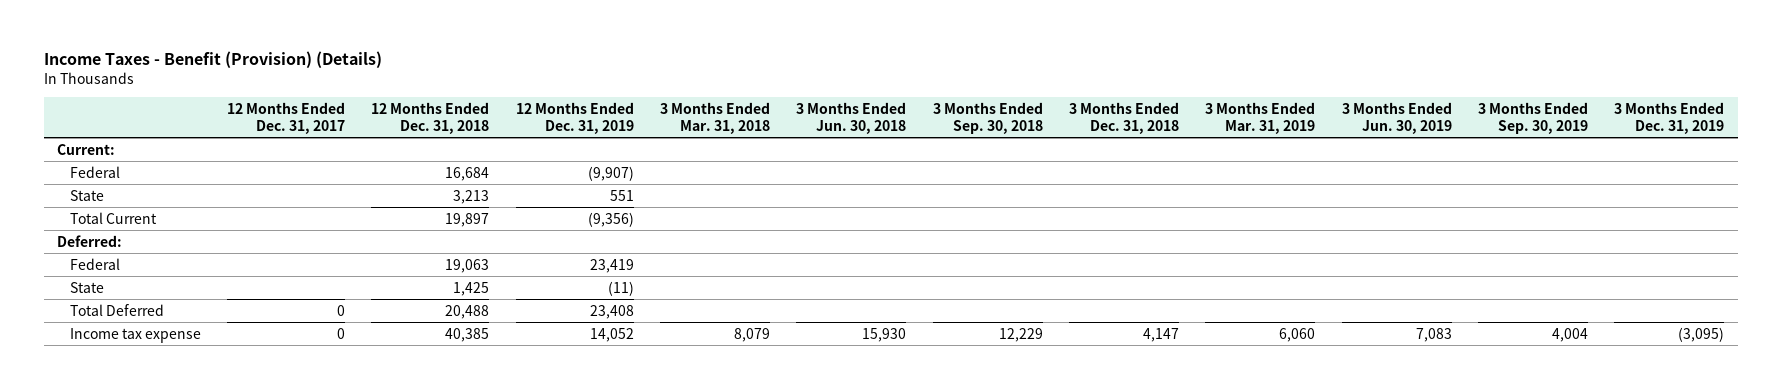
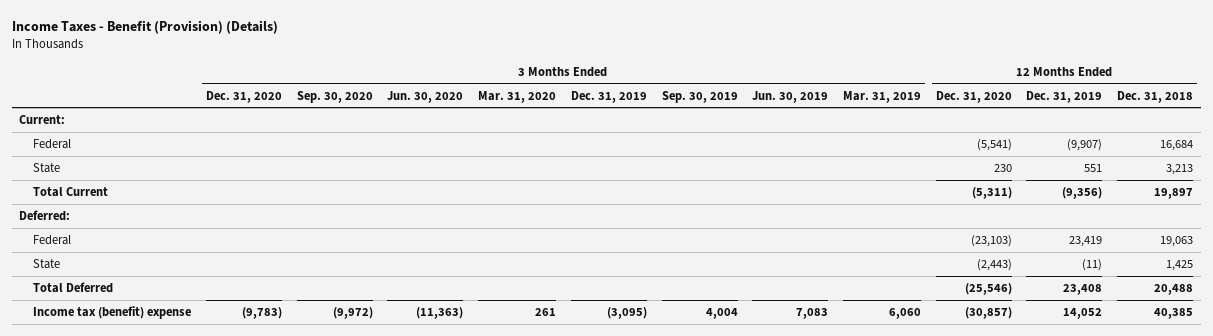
- | 12 Months Ended Dec. 31, 2017 | 12 Months Ended Dec. 31, 2018 | 12 Months Ended Dec. 31, 2019 | 3 Months Ended Mar. 31, 2018 | 3 Months Ended Jun. 30, 2018 | 3 Months Ended Sep. 30, 2018 | 3 Months Ended Dec. 31, 2018 | 3 Months Ended Mar. 31, 2019 | 3 Months Ended Jun. 30, 2019 | 3 Months Ended Sep. 30, 2019 | 3 Months Ended Dec. 31, 2019
+ | 3 Months Ended Dec. 31, 2020 | 3 Months Ended Sep. 30, 2020 | 3 Months Ended Jun. 30, 2020 | 3 Months Ended Mar. 31, 2020 | 3 Months Ended Dec. 31, 2019 | 3 Months Ended Sep. 30, 2019 | 3 Months Ended Jun. 30, 2019 | 3 Months Ended Mar. 31, 2019 | 12 Months Ended Dec. 31, 2020 | 12 Months Ended Dec. 31, 2019 | 12 Months Ended Dec. 31, 2018
- Income tax expense | 0 | 40,385 | 14,052 | 8,079 | 15,930 | 12,229 | 4,147 | 6,060 | 7,083 | 4,004 | (3,095)
+ Income tax (benefit) expense | (9,783) | (9,972) | (11,363) | 261 | (3,095) | 4,004 | 7,083 | 6,060 | (30,857) | 14,052 | 40,385

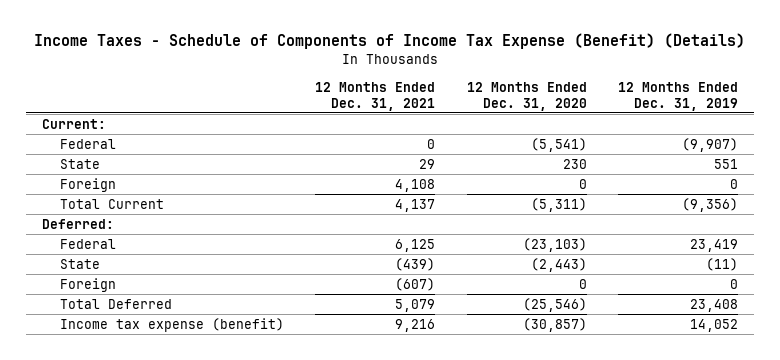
- Income Taxes - Benefit (Provision) (Details)
+ Income Taxes - Schedule of Components of Income Tax Expense (Benefit) (Details)
- | 3 Months Ended Dec. 31, 2020 | 3 Months Ended Sep. 30, 2020 | 3 Months Ended Jun. 30, 2020 | 3 Months Ended Mar. 31, 2020 | 3 Months Ended Dec. 31, 2019 | 3 Months Ended Sep. 30, 2019 | 3 Months Ended Jun. 30, 2019 | 3 Months Ended Mar. 31, 2019 | 12 Months Ended Dec. 31, 2020 | 12 Months Ended Dec. 31, 2019 | 12 Months Ended Dec. 31, 2018
+ | 12 Months Ended Dec. 31, 2021 | 12 Months Ended Dec. 31, 2020 | 12 Months Ended Dec. 31, 2019
+ Foreign | 4,108 | 0 | 0
+ Foreign | (607) | 0 | 0
- Income tax (benefit) expense | (9,783) | (9,972) | (11,363) | 261 | (3,095) | 4,004 | 7,083 | 6,060 | (30,857) | 14,052 | 40,385
+ Income tax expense (benefit) | 9,216 | (30,857) | 14,052

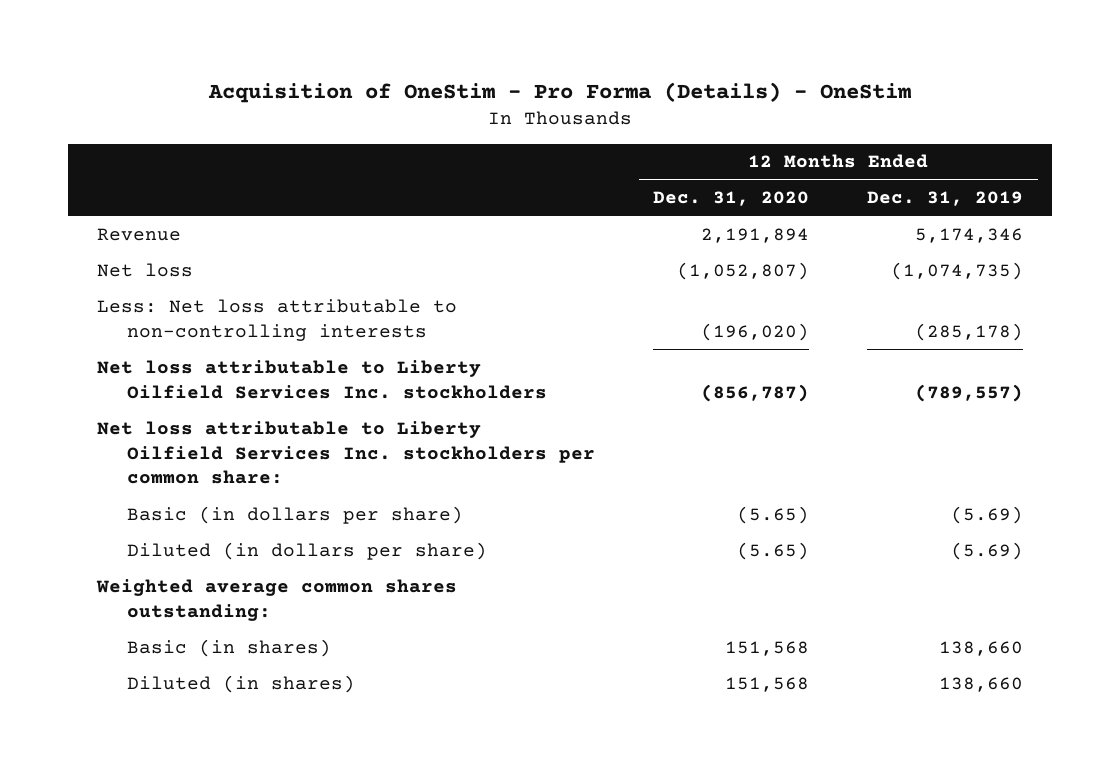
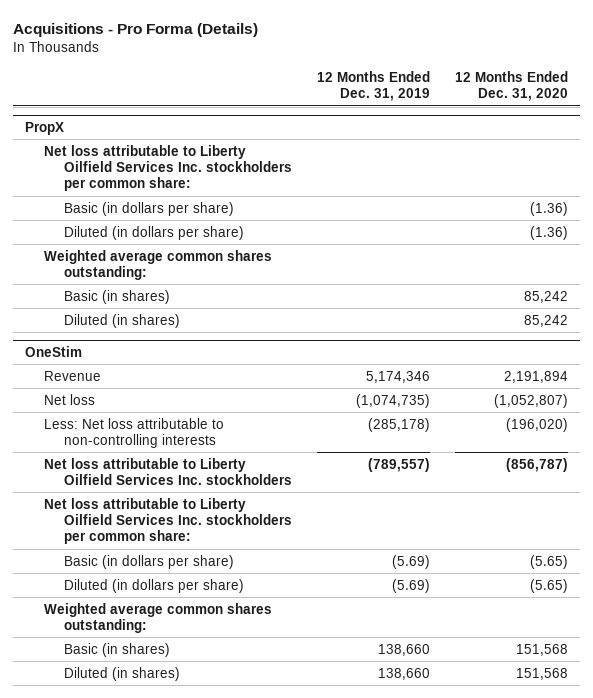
- Acquisition of OneStim - Pro Forma (Details) - OneStim
+ Acquisitions - Pro Forma (Details)
- | 12 Months Ended Dec. 31, 2020 | 12 Months Ended Dec. 31, 2019
+ | 12 Months Ended Dec. 31, 2019 | 12 Months Ended Dec. 31, 2020
+ PropX
+ Net loss attributable to Liberty Oilfield Services Inc. stockholders per common share:
+ Basic (in dollars per share) | | (1.36)
+ Diluted (in dollars per share) | | (1.36)
+ Weighted average common shares outstanding:
+ Basic (in shares) | | 85,242
+ Diluted (in shares) | | 85,242
+ OneStim

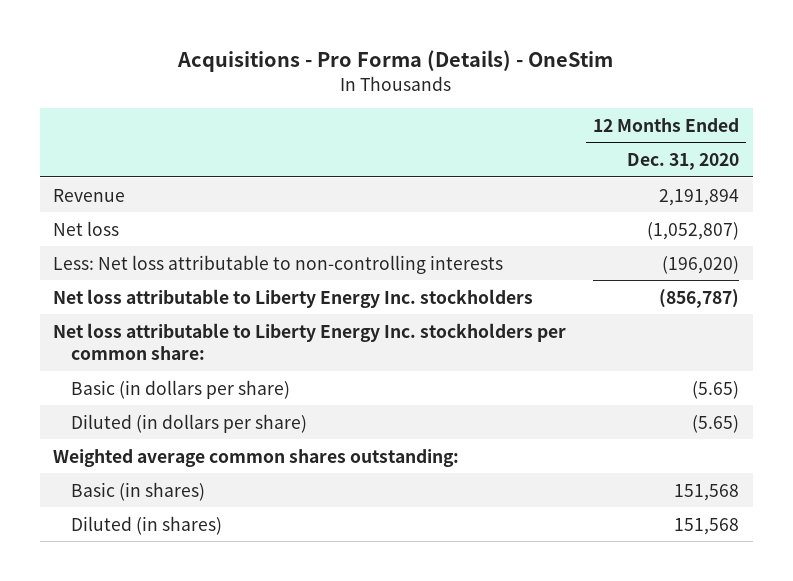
- Acquisitions - Pro Forma (Details)
+ Acquisitions - Pro Forma (Details) - OneStim
- | 12 Months Ended Dec. 31, 2019 | 12 Months Ended Dec. 31, 2020
+ | 12 Months Ended Dec. 31, 2020
- PropX
- Net loss attributable to Liberty Oilfield Services Inc. stockholders per common share:
- Basic (in dollars per share) | | (1.36)
- Diluted (in dollars per share) | | (1.36)
- Weighted average common shares outstanding:
- Basic (in shares) | | 85,242
- Diluted (in shares) | | 85,242
- OneStim
- Net loss attributable to Liberty Oilfield Services Inc. stockholders | (789,557) | (856,787)
- Net loss attributable to Liberty Oilfield Services Inc. stockholders per common share:
+ Net loss attributable to Liberty Energy Inc. stockholders | (856,787)
+ Net loss attributable to Liberty Energy Inc. stockholders per common share:

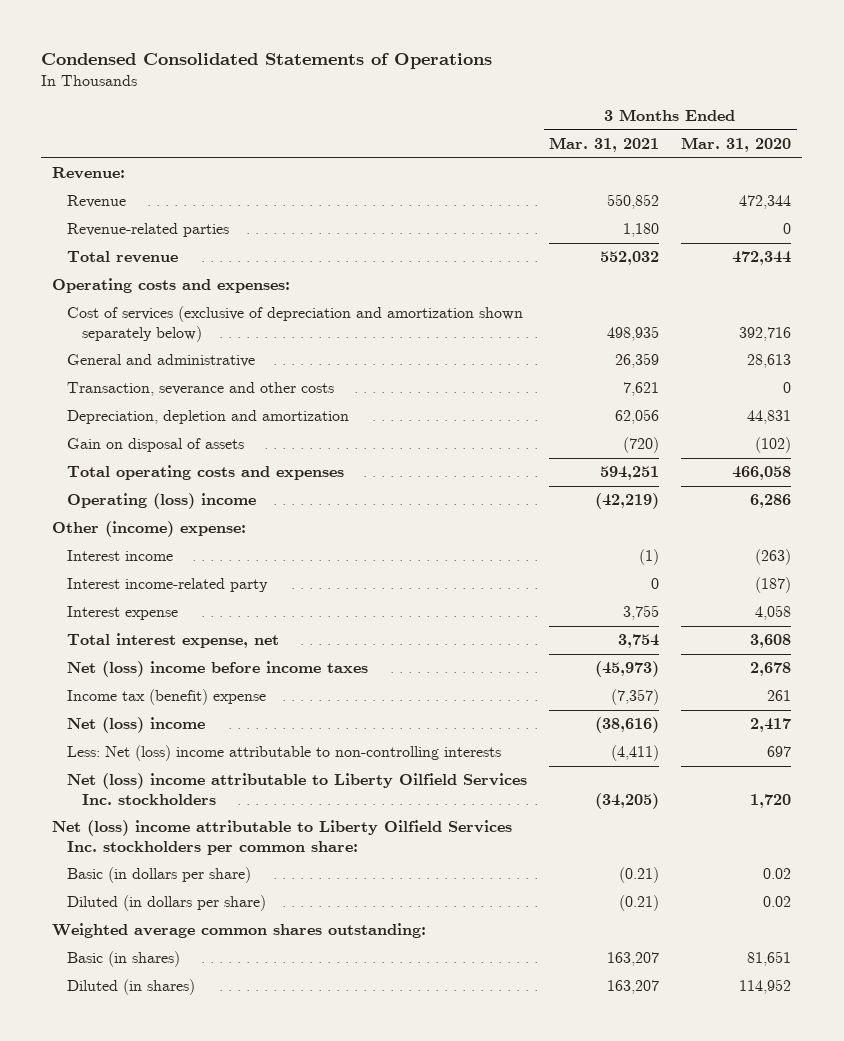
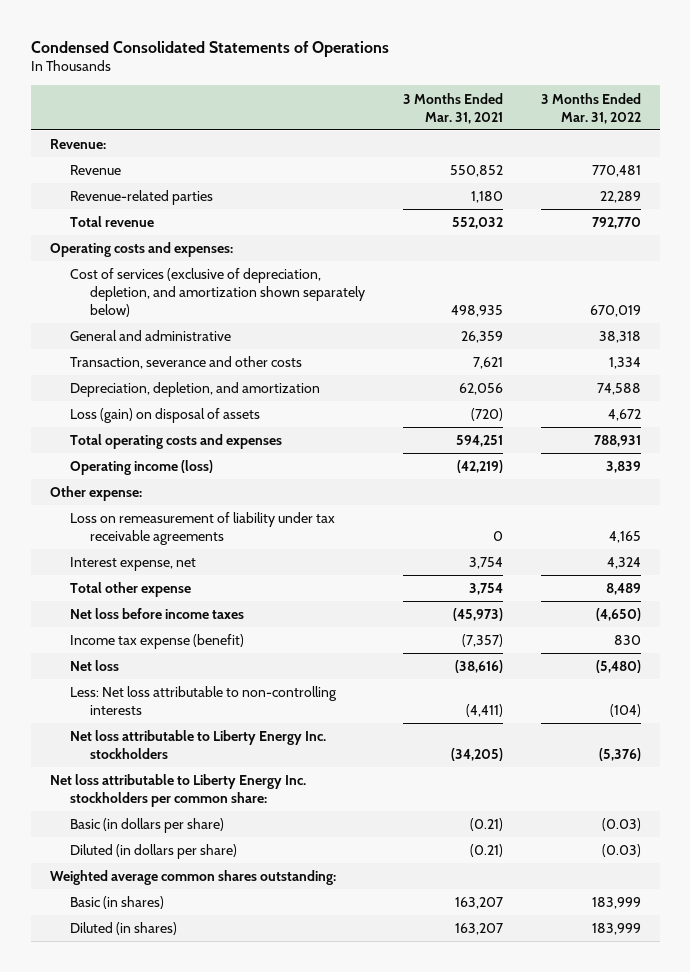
- | 3 Months Ended Mar. 31, 2021 | 3 Months Ended Mar. 31, 2020
+ | 3 Months Ended Mar. 31, 2021 | 3 Months Ended Mar. 31, 2022
- Cost of services (exclusive of depreciation and amortization shown separately below) | 498,935 | 392,716
+ Cost of services (exclusive of depreciation, depletion, and amortization shown separately below) | 498,935 | 670,019
- Depreciation, depletion and amortization | 62,056 | 44,831
- Gain on disposal of assets | (720) | (102)
+ Depreciation, depletion, and amortization | 62,056 | 74,588
+ Loss (gain) on disposal of assets | (720) | 4,672
- Operating (loss) income | (42,219) | 6,286
- Other (income) expense:
- Interest income | (1) | (263)
- Interest income-related party | 0 | (187)
- Interest expense | 3,755 | 4,058
- Total interest expense, net | 3,754 | 3,608
- Net (loss) income before income taxes | (45,973) | 2,678
- Income tax (benefit) expense | (7,357) | 261
- Net (loss) income | (38,616) | 2,417
- Less: Net (loss) income attributable to non-controlling interests | (4,411) | 697
- Net (loss) income attributable to Liberty Oilfield Services Inc. stockholders | (34,205) | 1,720
- Net (loss) income attributable to Liberty Oilfield Services Inc. stockholders per common share:
+ Operating income (loss) | (42,219) | 3,839
+ Other expense:
+ Loss on remeasurement of liability under tax receivable agreements | 0 | 4,165
+ Interest expense, net | 3,754 | 4,324
+ Total other expense | 3,754 | 8,489
+ Net loss before income taxes | (45,973) | (4,650)
+ Income tax expense (benefit) | (7,357) | 830
+ Net loss | (38,616) | (5,480)
+ Less: Net loss attributable to non-controlling interests | (4,411) | (104)
+ Net loss attributable to Liberty Energy Inc. stockholders | (34,205) | (5,376)
+ Net loss attributable to Liberty Energy Inc. stockholders per common share:

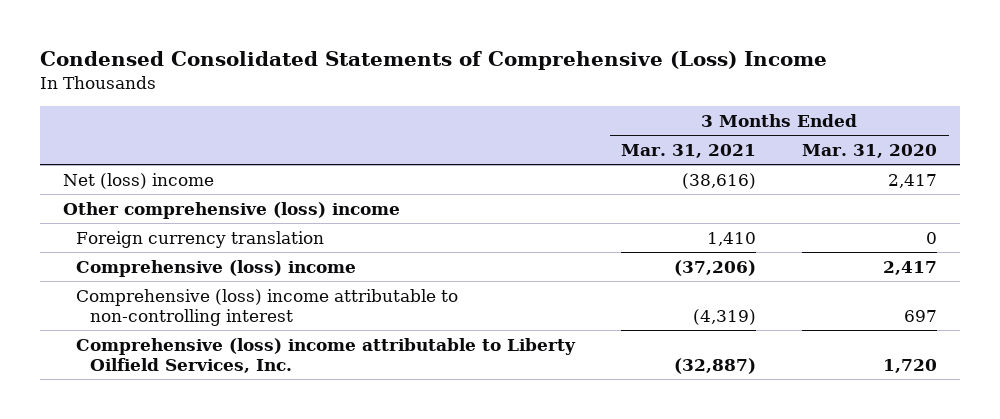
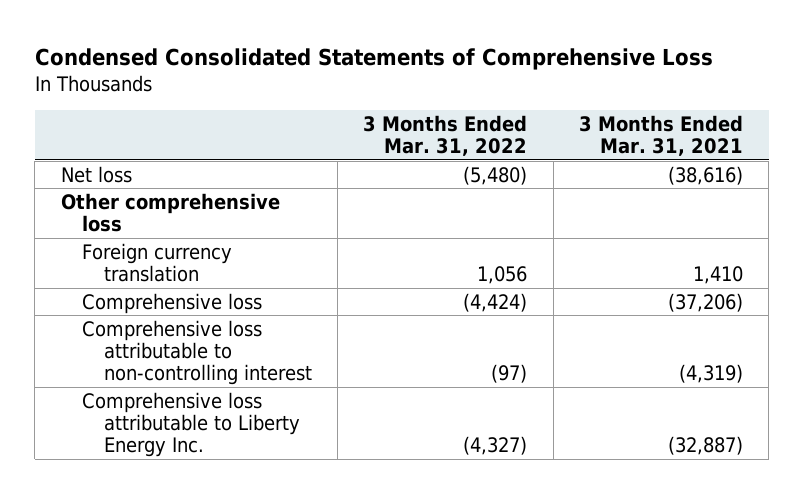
- Condensed Consolidated Statements of Comprehensive (Loss) Income
+ Condensed Consolidated Statements of Comprehensive Loss
- | 3 Months Ended Mar. 31, 2021 | 3 Months Ended Mar. 31, 2020
+ | 3 Months Ended Mar. 31, 2022 | 3 Months Ended Mar. 31, 2021
- Net (loss) income | (38,616) | 2,417
- Other comprehensive (loss) income
+ Net loss | (5,480) | (38,616)
+ Other comprehensive loss
- Comprehensive (loss) income | (37,206) | 2,417
- Comprehensive (loss) income attributable to non-controlling interest | (4,319) | 697
- Comprehensive (loss) income attributable to Liberty Oilfield Services, Inc. | (32,887) | 1,720
+ Comprehensive loss | (4,424) | (37,206)
+ Comprehensive loss attributable to non-controlling interest | (97) | (4,319)
+ Comprehensive loss attributable to Liberty Energy Inc. | (4,327) | (32,887)

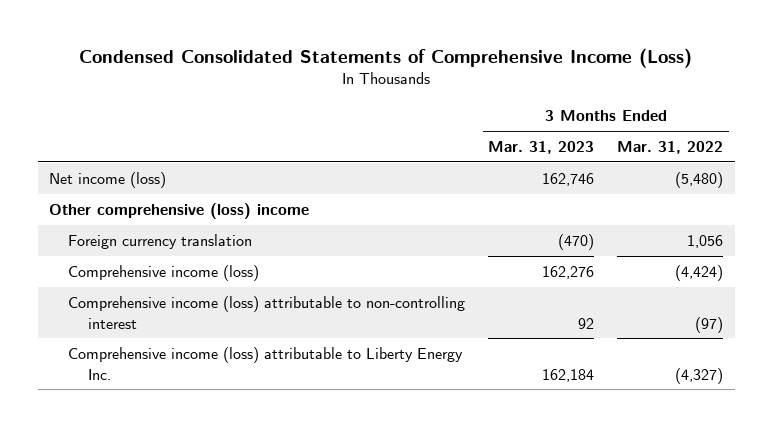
- Condensed Consolidated Statements of Comprehensive Loss
+ Condensed Consolidated Statements of Comprehensive Income (Loss)
- | 3 Months Ended Mar. 31, 2022 | 3 Months Ended Mar. 31, 2021
+ | 3 Months Ended Mar. 31, 2023 | 3 Months Ended Mar. 31, 2022
- Net loss | (5,480) | (38,616)
- Other comprehensive loss
+ Net income (loss) | 162,746 | (5,480)
+ Other comprehensive (loss) income
- Comprehensive loss | (4,424) | (37,206)
- Comprehensive loss attributable to non-controlling interest | (97) | (4,319)
- Comprehensive loss attributable to Liberty Energy Inc. | (4,327) | (32,887)
+ Comprehensive income (loss) | 162,276 | (4,424)
+ Comprehensive income (loss) attributable to non-controlling interest | 92 | (97)
+ Comprehensive income (loss) attributable to Liberty Energy Inc. | 162,184 | (4,327)

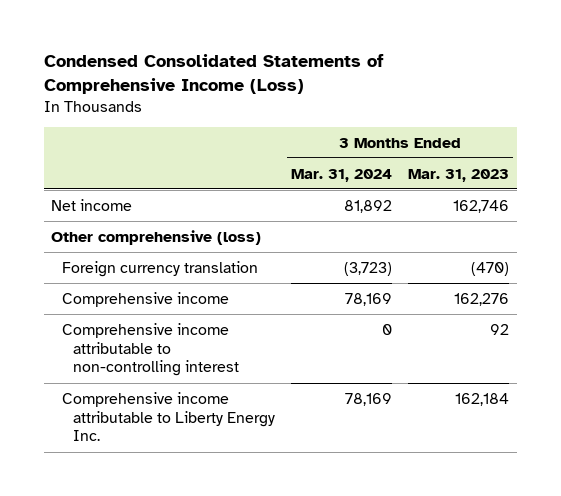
- | 3 Months Ended Mar. 31, 2023 | 3 Months Ended Mar. 31, 2022
+ | 3 Months Ended Mar. 31, 2024 | 3 Months Ended Mar. 31, 2023
- Net income (loss) | 162,746 | (5,480)
- Other comprehensive (loss) income
+ Net income | 81,892 | 162,746
+ Other comprehensive (loss)
- Comprehensive income (loss) | 162,276 | (4,424)
- Comprehensive income (loss) attributable to non-controlling interest | 92 | (97)
- Comprehensive income (loss) attributable to Liberty Energy Inc. | 162,184 | (4,327)
+ Comprehensive income | 78,169 | 162,276
+ Comprehensive income attributable to non-controlling interest | 0 | 92
+ Comprehensive income attributable to Liberty Energy Inc. | 78,169 | 162,184

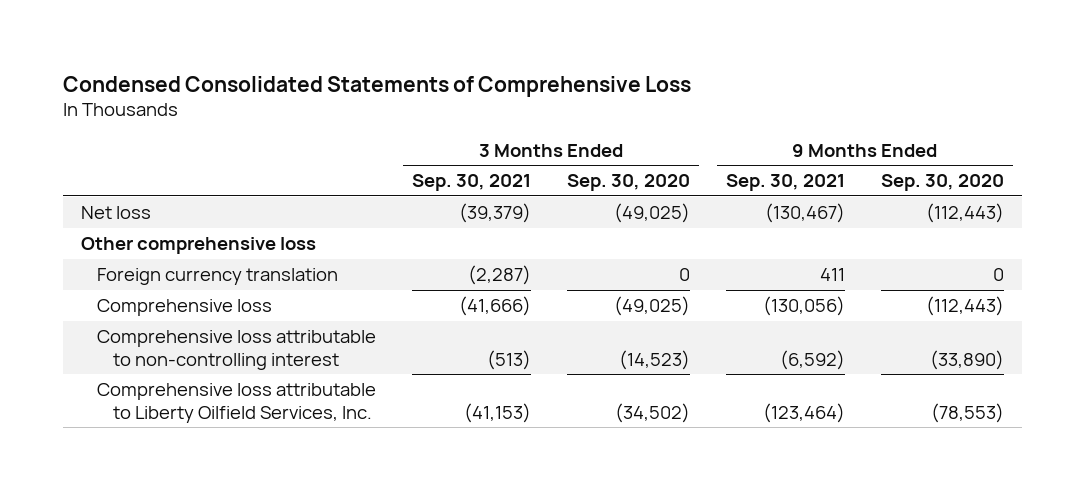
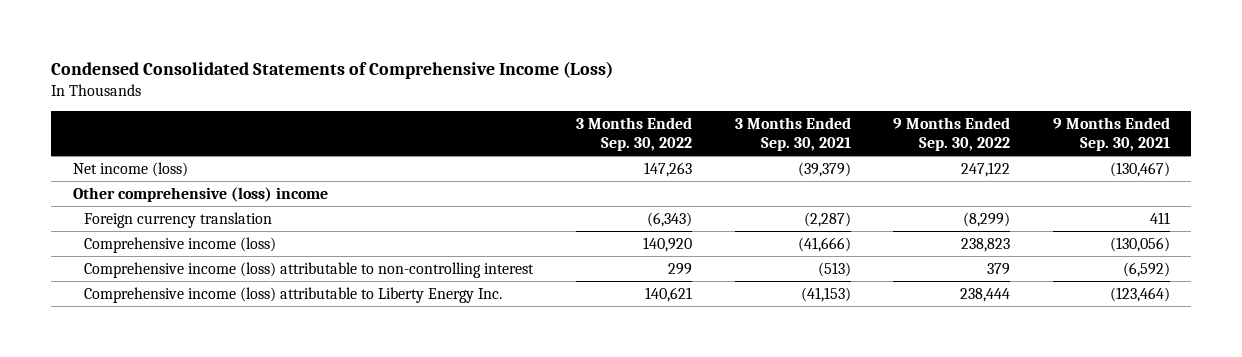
- Condensed Consolidated Statements of Comprehensive Loss
+ Condensed Consolidated Statements of Comprehensive Income (Loss)
- | 3 Months Ended Sep. 30, 2021 | 3 Months Ended Sep. 30, 2020 | 9 Months Ended Sep. 30, 2021 | 9 Months Ended Sep. 30, 2020
+ | 3 Months Ended Sep. 30, 2022 | 3 Months Ended Sep. 30, 2021 | 9 Months Ended Sep. 30, 2022 | 9 Months Ended Sep. 30, 2021
- Net loss | (39,379) | (49,025) | (130,467) | (112,443)
- Other comprehensive loss
+ Net income (loss) | 147,263 | (39,379) | 247,122 | (130,467)
+ Other comprehensive (loss) income
- Comprehensive loss | (41,666) | (49,025) | (130,056) | (112,443)
- Comprehensive loss attributable to non-controlling interest | (513) | (14,523) | (6,592) | (33,890)
- Comprehensive loss attributable to Liberty Oilfield Services, Inc. | (41,153) | (34,502) | (123,464) | (78,553)
+ Comprehensive income (loss) | 140,920 | (41,666) | 238,823 | (130,056)
+ Comprehensive income (loss) attributable to non-controlling interest | 299 | (513) | 379 | (6,592)
+ Comprehensive income (loss) attributable to Liberty Energy Inc. | 140,621 | (41,153) | 238,444 | (123,464)

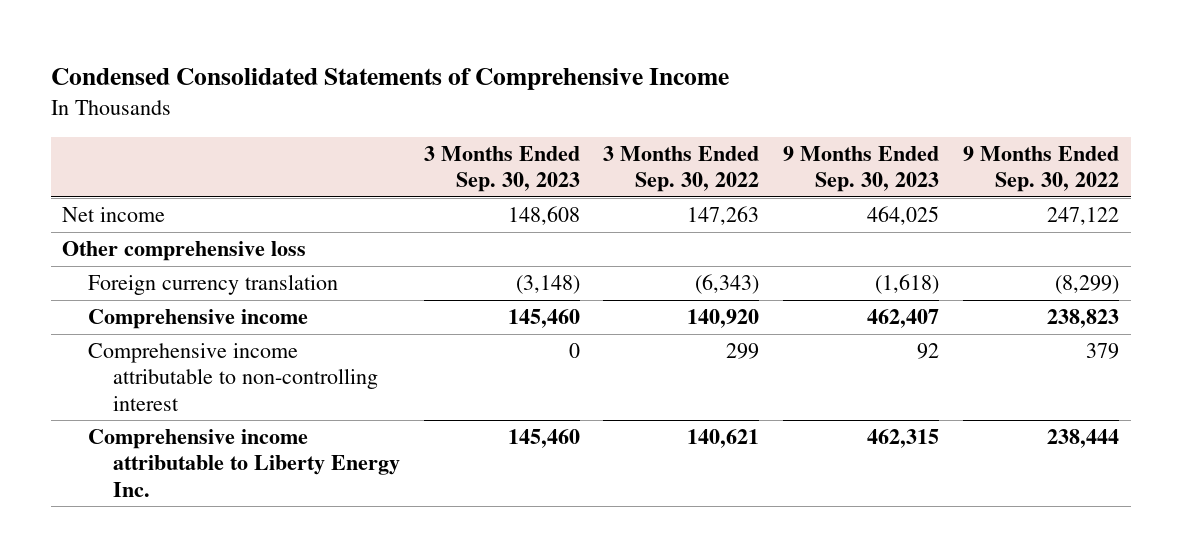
- Condensed Consolidated Statements of Comprehensive Income (Loss)
+ Condensed Consolidated Statements of Comprehensive Income
- | 3 Months Ended Sep. 30, 2022 | 3 Months Ended Sep. 30, 2021 | 9 Months Ended Sep. 30, 2022 | 9 Months Ended Sep. 30, 2021
+ | 3 Months Ended Sep. 30, 2023 | 3 Months Ended Sep. 30, 2022 | 9 Months Ended Sep. 30, 2023 | 9 Months Ended Sep. 30, 2022
- Net income (loss) | 147,263 | (39,379) | 247,122 | (130,467)
- Other comprehensive (loss) income
+ Net income | 148,608 | 147,263 | 464,025 | 247,122
+ Other comprehensive loss
- Comprehensive income (loss) | 140,920 | (41,666) | 238,823 | (130,056)
- Comprehensive income (loss) attributable to non-controlling interest | 299 | (513) | 379 | (6,592)
- Comprehensive income (loss) attributable to Liberty Energy Inc. | 140,621 | (41,153) | 238,444 | (123,464)
+ Comprehensive income | 145,460 | 140,920 | 462,407 | 238,823
+ Comprehensive income attributable to non-controlling interest | 0 | 299 | 92 | 379
+ Comprehensive income attributable to Liberty Energy Inc. | 145,460 | 140,621 | 462,315 | 238,444

